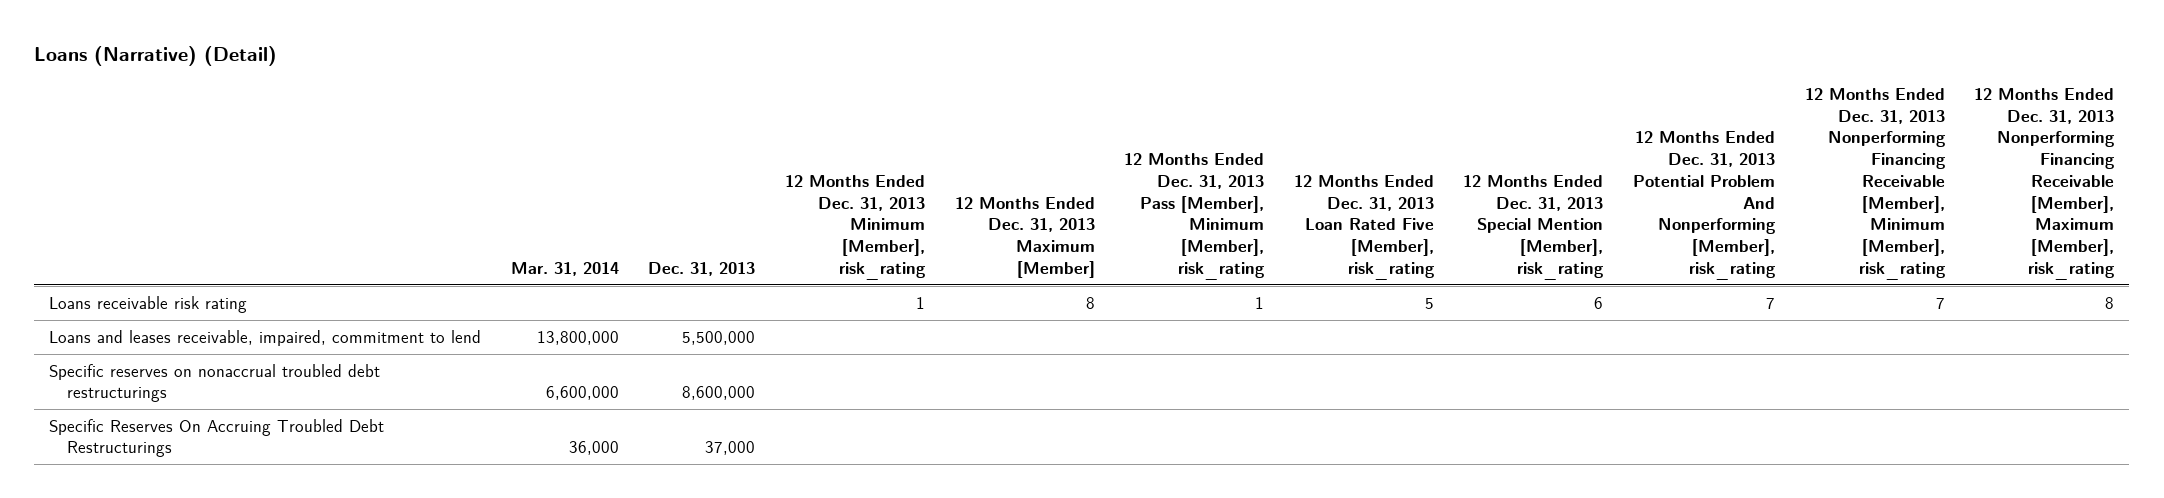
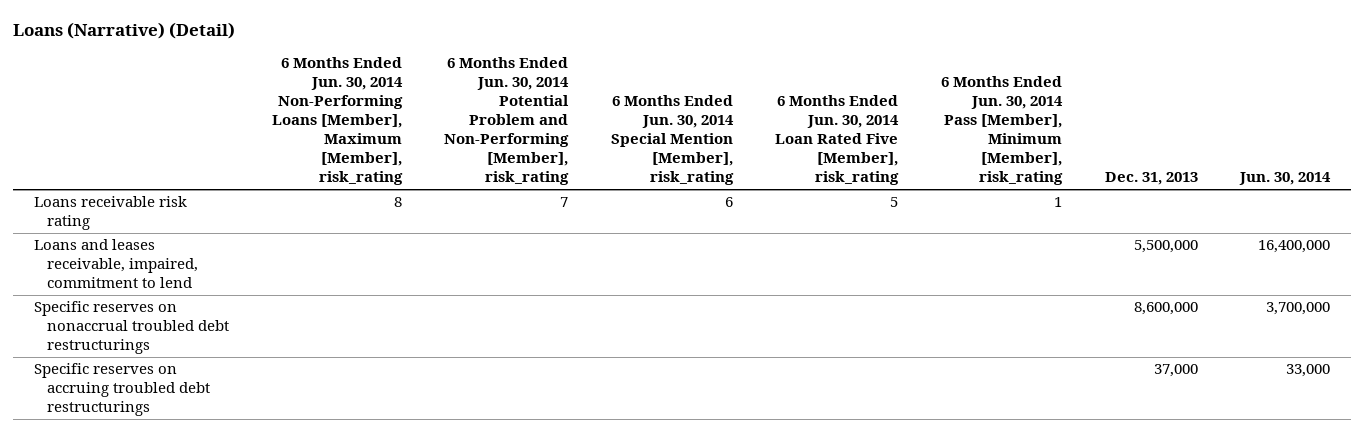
- | Mar. 31, 2014 | Dec. 31, 2013 | 12 Months Ended Dec. 31, 2013 Minimum [Member], risk_rating | 12 Months Ended Dec. 31, 2013 Maximum [Member] | 12 Months Ended Dec. 31, 2013 Pass [Member], Minimum [Member], risk_rating | 12 Months Ended Dec. 31, 2013 Loan Rated Five [Member], risk_rating | 12 Months Ended Dec. 31, 2013 Special Mention [Member], risk_rating | 12 Months Ended Dec. 31, 2013 Potential Problem And Nonperforming [Member], risk_rating | 12 Months Ended Dec. 31, 2013 Nonperforming Financing Receivable [Member], Minimum [Member], risk_rating | 12 Months Ended Dec. 31, 2013 Nonperforming Financing Receivable [Member], Maximum [Member], risk_rating
+ | 6 Months Ended Jun. 30, 2014 Non-Performing Loans [Member], Maximum [Member], risk_rating | 6 Months Ended Jun. 30, 2014 Potential Problem and Non-Performing [Member], risk_rating | 6 Months Ended Jun. 30, 2014 Special Mention [Member], risk_rating | 6 Months Ended Jun. 30, 2014 Loan Rated Five [Member], risk_rating | 6 Months Ended Jun. 30, 2014 Pass [Member], Minimum [Member], risk_rating | Dec. 31, 2013 | Jun. 30, 2014
- Specific Reserves On Accruing Troubled Debt Restructurings | 36,000 | 37,000 | | | | | | | |
+ Specific reserves on accruing troubled debt restructurings | | | | | | 37,000 | 33,000

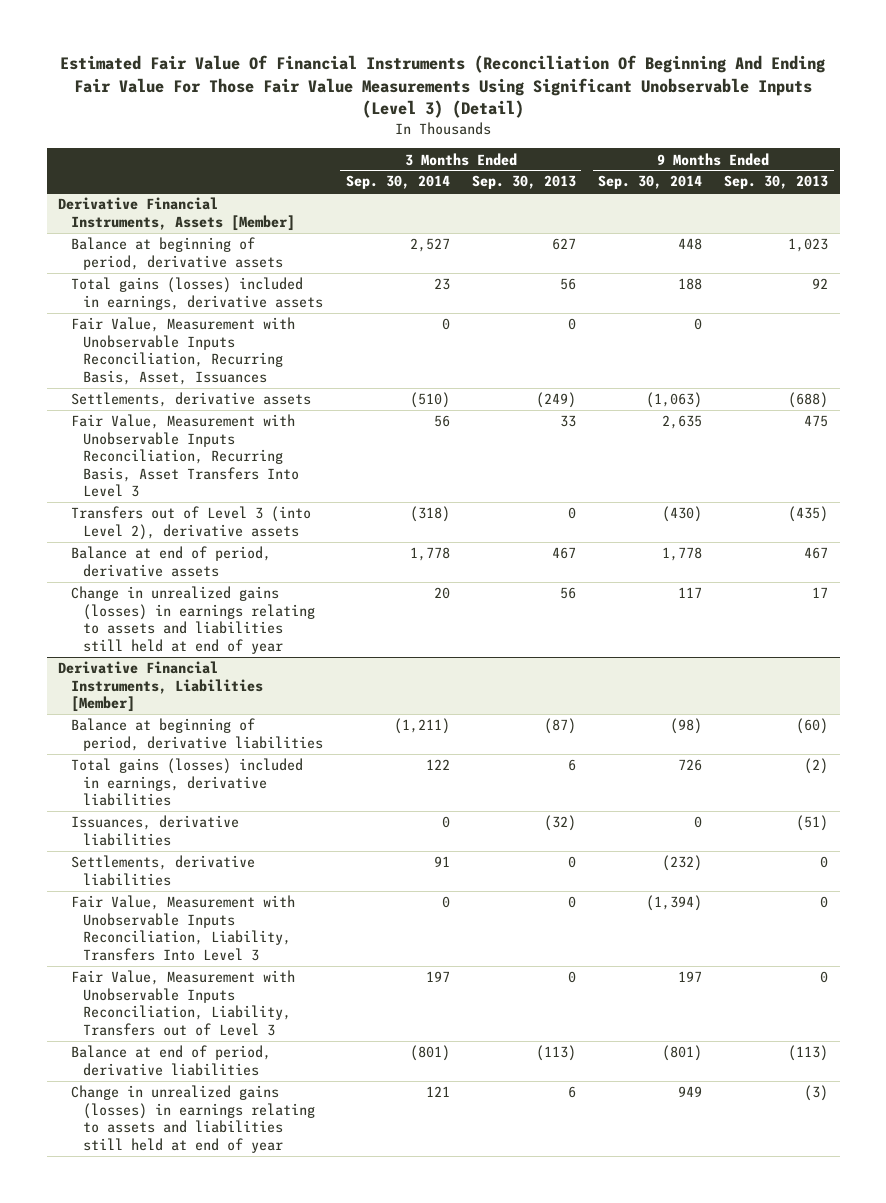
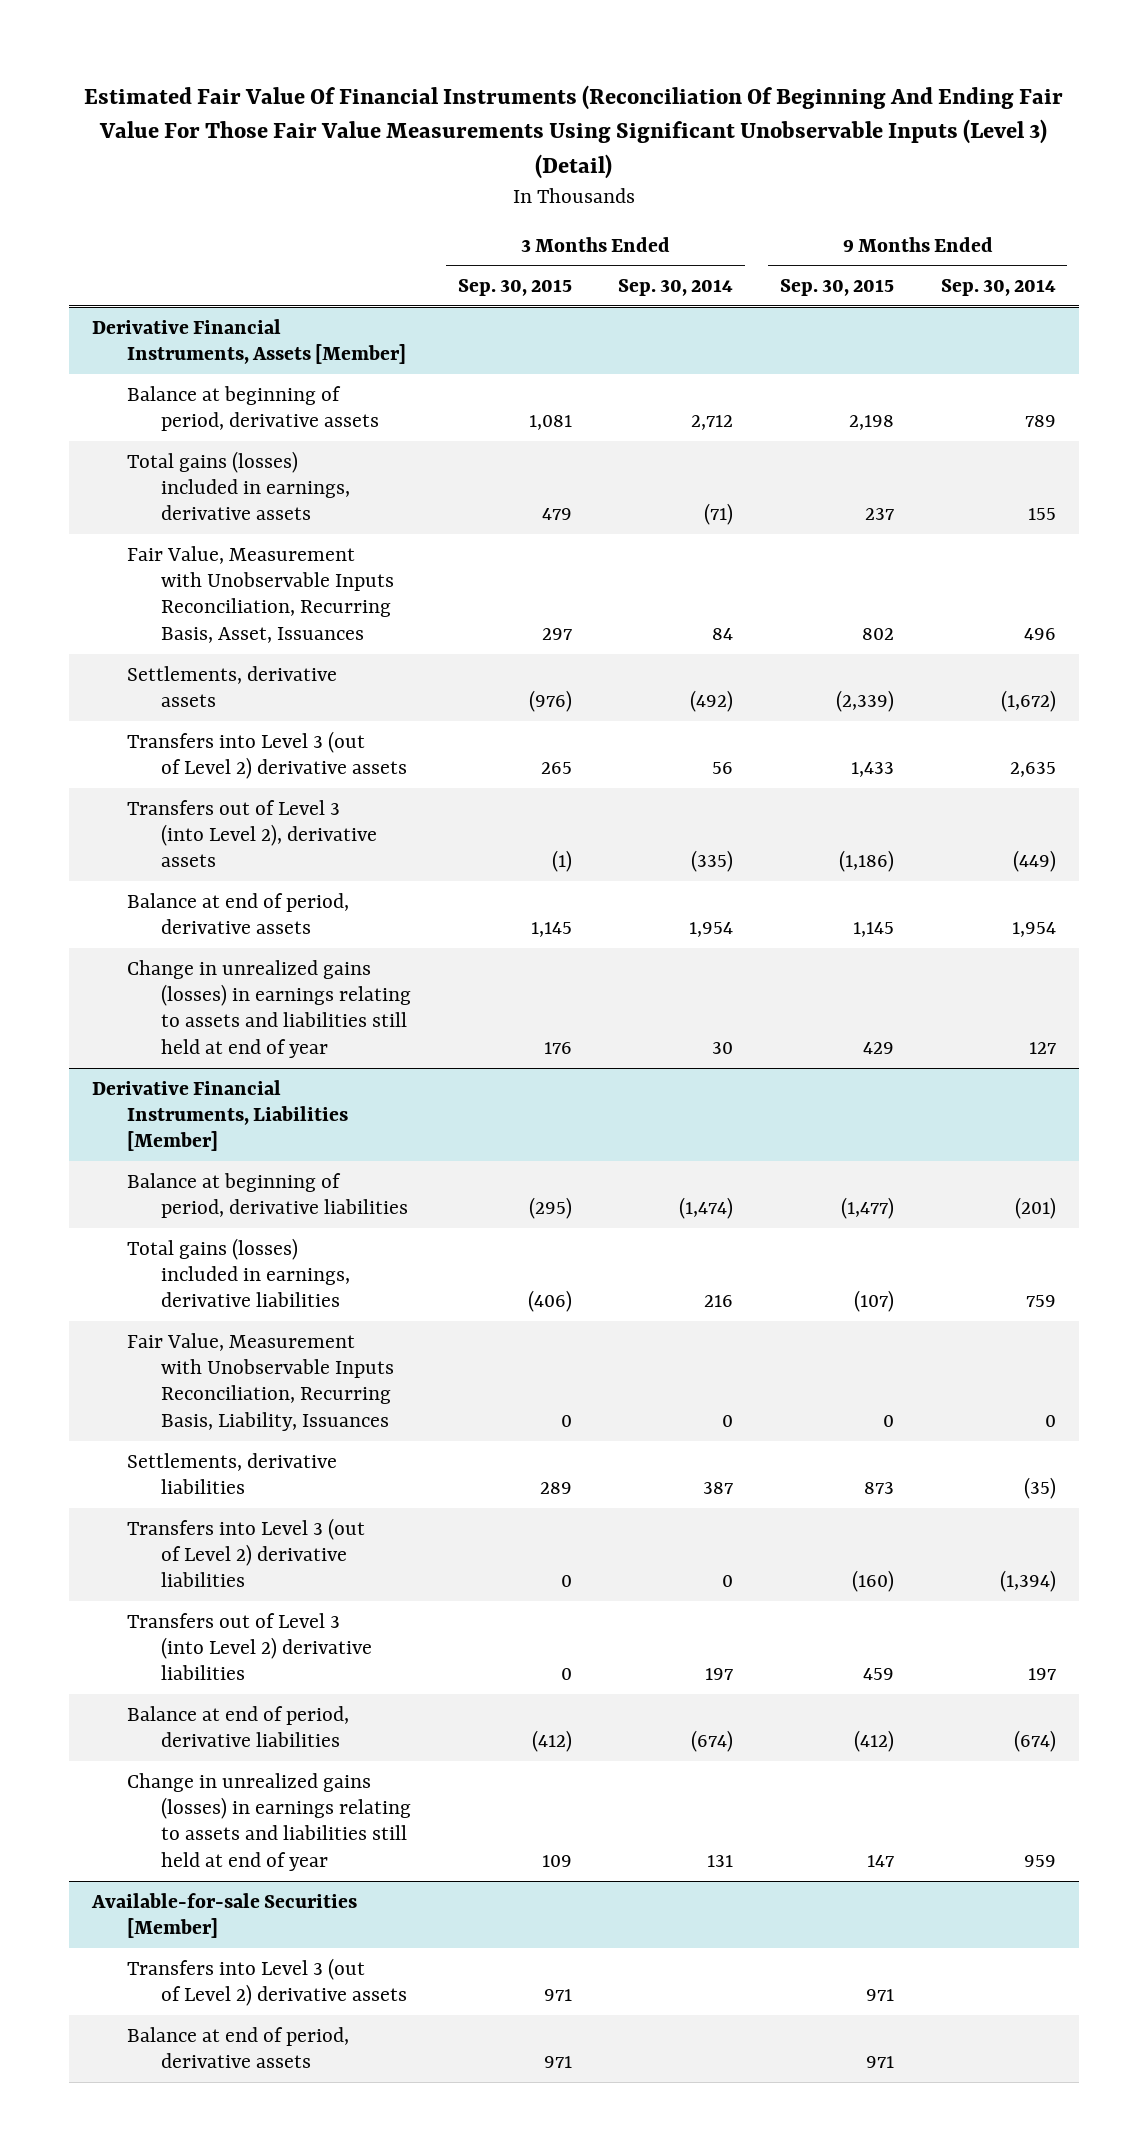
- | 3 Months Ended Sep. 30, 2014 | 3 Months Ended Sep. 30, 2013 | 9 Months Ended Sep. 30, 2014 | 9 Months Ended Sep. 30, 2013
+ | 3 Months Ended Sep. 30, 2015 | 3 Months Ended Sep. 30, 2014 | 9 Months Ended Sep. 30, 2015 | 9 Months Ended Sep. 30, 2014
@ Derivative Financial Instruments, Assets [Member]
- Balance at beginning of period, derivative assets | 2,527 | 627 | 448 | 1,023
- Total gains (losses) included in earnings, derivative assets | 23 | 56 | 188 | 92
- Fair Value, Measurement with Unobservable Inputs Reconciliation, Recurring Basis, Asset, Issuances | 0 | 0 | 0 |
- Settlements, derivative assets | (510) | (249) | (1,063) | (688)
- Fair Value, Measurement with Unobservable Inputs Reconciliation, Recurring Basis, Asset Transfers Into Level 3 | 56 | 33 | 2,635 | 475
- Transfers out of Level 3 (into Level 2), derivative assets | (318) | 0 | (430) | (435)
- Balance at end of period, derivative assets | 1,778 | 467 | 1,778 | 467
- Change in unrealized gains (losses) in earnings relating to assets and liabilities still held at end of year | 20 | 56 | 117 | 17
+ Balance at beginning of period, derivative assets | 1,081 | 2,712 | 2,198 | 789
+ Total gains (losses) included in earnings, derivative assets | 479 | (71) | 237 | 155
+ Fair Value, Measurement with Unobservable Inputs Reconciliation, Recurring Basis, Asset, Issuances | 297 | 84 | 802 | 496
+ Settlements, derivative assets | (976) | (492) | (2,339) | (1,672)
+ Transfers into Level 3 (out of Level 2) derivative assets | 265 | 56 | 1,433 | 2,635
+ Transfers out of Level 3 (into Level 2), derivative assets | (1) | (335) | (1,186) | (449)
+ Balance at end of period, derivative assets | 1,145 | 1,954 | 1,145 | 1,954
+ Change in unrealized gains (losses) in earnings relating to assets and liabilities still held at end of year | 176 | 30 | 429 | 127
@ Derivative Financial Instruments, Liabilities [Member]
- Balance at beginning of period, derivative liabilities | (1,211) | (87) | (98) | (60)
- Total gains (losses) included in earnings, derivative liabilities | 122 | 6 | 726 | (2)
- Issuances, derivative liabilities | 0 | (32) | 0 | (51)
- Settlements, derivative liabilities | 91 | 0 | (232) | 0
- Fair Value, Measurement with Unobservable Inputs Reconciliation, Liability, Transfers Into Level 3 | 0 | 0 | (1,394) | 0
- Fair Value, Measurement with Unobservable Inputs Reconciliation, Liability, Transfers out of Level 3 | 197 | 0 | 197 | 0
- Balance at end of period, derivative liabilities | (801) | (113) | (801) | (113)
- Change in unrealized gains (losses) in earnings relating to assets and liabilities still held at end of year | 121 | 6 | 949 | (3)
+ Balance at beginning of period, derivative liabilities | (295) | (1,474) | (1,477) | (201)
+ Total gains (losses) included in earnings, derivative liabilities | (406) | 216 | (107) | 759
+ Fair Value, Measurement with Unobservable Inputs Reconciliation, Recurring Basis, Liability, Issuances | 0 | 0 | 0 | 0
+ Settlements, derivative liabilities | 289 | 387 | 873 | (35)
+ Transfers into Level 3 (out of Level 2) derivative liabilities | 0 | 0 | (160) | (1,394)
+ Transfers out of Level 3 (into Level 2) derivative liabilities | 0 | 197 | 459 | 197
+ Balance at end of period, derivative liabilities | (412) | (674) | (412) | (674)
+ Change in unrealized gains (losses) in earnings relating to assets and liabilities still held at end of year | 109 | 131 | 147 | 959
+ Available-for-sale Securities [Member]
+ Transfers into Level 3 (out of Level 2) derivative assets | 971 | | 971 |
+ Balance at end of period, derivative assets | 971 | | 971 |

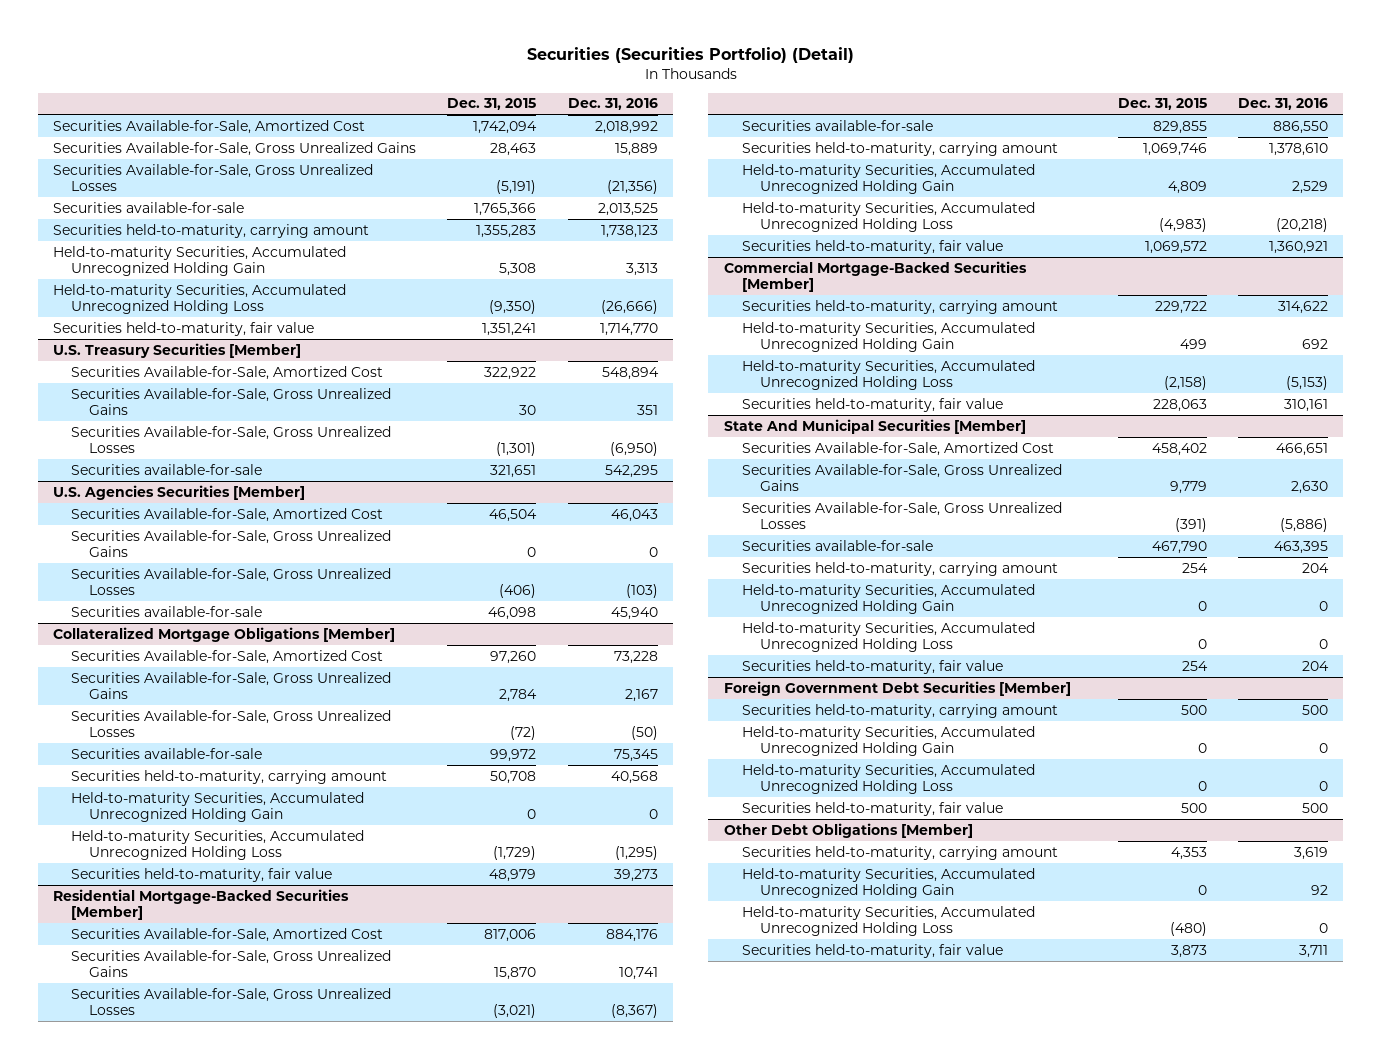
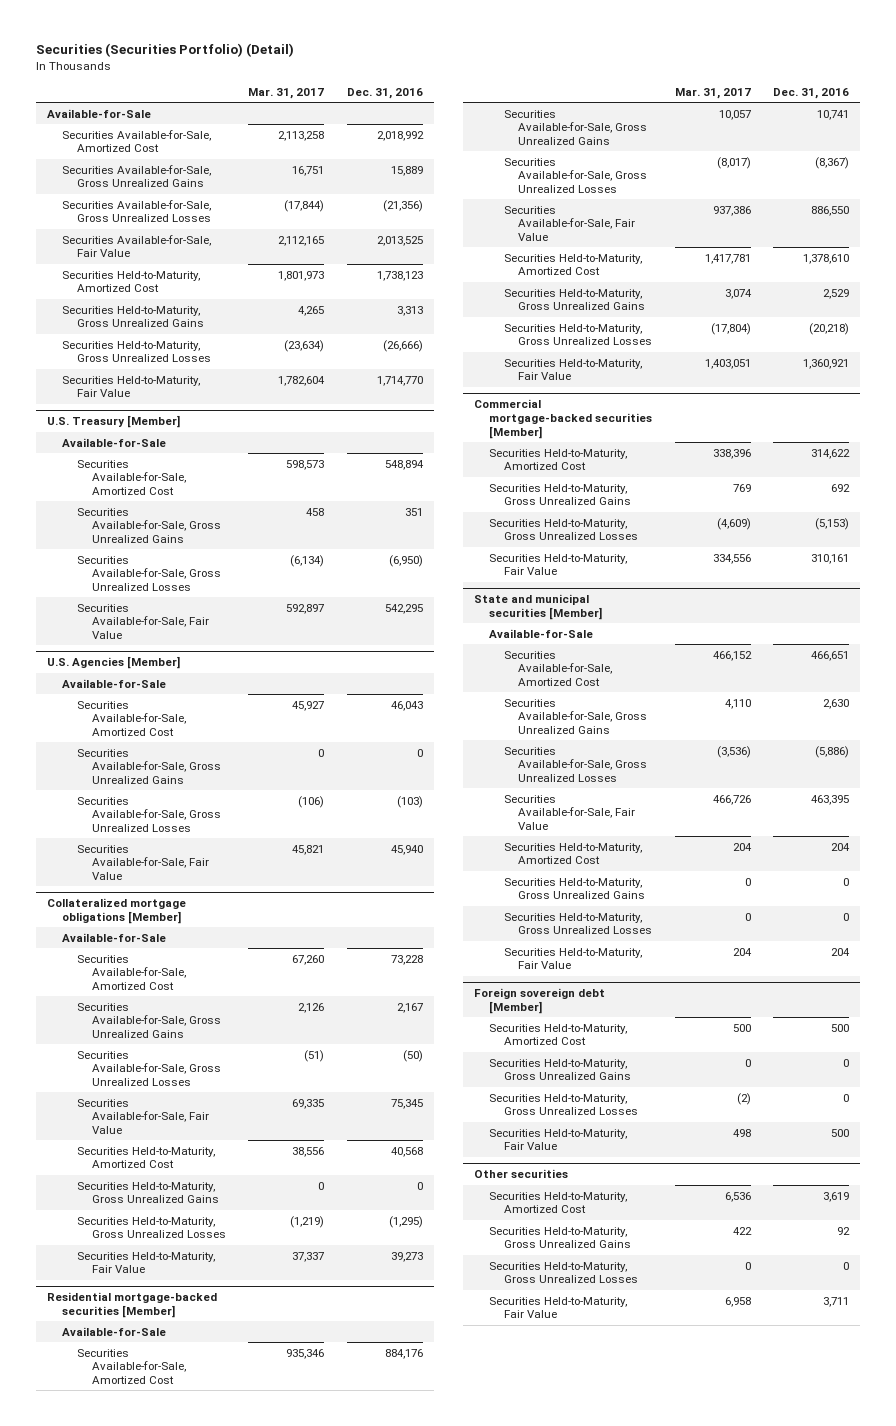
- | Dec. 31, 2015 | Dec. 31, 2016
+ | Mar. 31, 2017 | Dec. 31, 2016
+ Available-for-Sale
- Securities available-for-sale | 1,765,366 | 2,013,525
- Securities held-to-maturity, carrying amount | 1,355,283 | 1,738,123
- Held-to-maturity Securities, Accumulated Unrecognized Holding Gain | 5,308 | 3,313
- Held-to-maturity Securities, Accumulated Unrecognized Holding Loss | (9,350) | (26,666)
- Securities held-to-maturity, fair value | 1,351,241 | 1,714,770
- U.S. Treasury Securities [Member]
+ Securities Available-for-Sale, Fair Value | 2,112,165 | 2,013,525
+ Securities Held-to-Maturity, Amortized Cost | 1,801,973 | 1,738,123
+ Securities Held-to-Maturity, Gross Unrealized Gains | 4,265 | 3,313
+ Securities Held-to-Maturity, Gross Unrealized Losses | (23,634) | (26,666)
+ Securities Held-to-Maturity, Fair Value | 1,782,604 | 1,714,770
+ U.S. Treasury [Member]
+ Available-for-Sale
- Securities available-for-sale | 321,651 | 542,295
- U.S. Agencies Securities [Member]
+ Securities Available-for-Sale, Fair Value | 592,897 | 542,295
+ U.S. Agencies [Member]
+ Available-for-Sale
- Securities available-for-sale | 46,098 | 45,940
- Collateralized Mortgage Obligations [Member]
+ Securities Available-for-Sale, Fair Value | 45,821 | 45,940
+ Collateralized mortgage obligations [Member]
+ Available-for-Sale
- Securities available-for-sale | 99,972 | 75,345
- Securities held-to-maturity, carrying amount | 50,708 | 40,568
- Held-to-maturity Securities, Accumulated Unrecognized Holding Gain | 0 | 0
- Held-to-maturity Securities, Accumulated Unrecognized Holding Loss | (1,729) | (1,295)
- Securities held-to-maturity, fair value | 48,979 | 39,273
- Residential Mortgage-Backed Securities [Member]
+ Securities Available-for-Sale, Fair Value | 69,335 | 75,345
+ Securities Held-to-Maturity, Amortized Cost | 38,556 | 40,568
+ Securities Held-to-Maturity, Gross Unrealized Gains | 0 | 0
+ Securities Held-to-Maturity, Gross Unrealized Losses | (1,219) | (1,295)
+ Securities Held-to-Maturity, Fair Value | 37,337 | 39,273
+ Residential mortgage-backed securities [Member]
+ Available-for-Sale
- Securities available-for-sale | 829,855 | 886,550
- Securities held-to-maturity, carrying amount | 1,069,746 | 1,378,610
- Held-to-maturity Securities, Accumulated Unrecognized Holding Gain | 4,809 | 2,529
- Held-to-maturity Securities, Accumulated Unrecognized Holding Loss | (4,983) | (20,218)
- Securities held-to-maturity, fair value | 1,069,572 | 1,360,921
- Commercial Mortgage-Backed Securities [Member]
- Securities held-to-maturity, carrying amount | 229,722 | 314,622
- Held-to-maturity Securities, Accumulated Unrecognized Holding Gain | 499 | 692
- Held-to-maturity Securities, Accumulated Unrecognized Holding Loss | (2,158) | (5,153)
- Securities held-to-maturity, fair value | 228,063 | 310,161
- State And Municipal Securities [Member]
+ Securities Available-for-Sale, Fair Value | 937,386 | 886,550
+ Securities Held-to-Maturity, Amortized Cost | 1,417,781 | 1,378,610
+ Securities Held-to-Maturity, Gross Unrealized Gains | 3,074 | 2,529
+ Securities Held-to-Maturity, Gross Unrealized Losses | (17,804) | (20,218)
+ Securities Held-to-Maturity, Fair Value | 1,403,051 | 1,360,921
+ Commercial mortgage-backed securities [Member]
+ Securities Held-to-Maturity, Amortized Cost | 338,396 | 314,622
+ Securities Held-to-Maturity, Gross Unrealized Gains | 769 | 692
+ Securities Held-to-Maturity, Gross Unrealized Losses | (4,609) | (5,153)
+ Securities Held-to-Maturity, Fair Value | 334,556 | 310,161
+ State and municipal securities [Member]
+ Available-for-Sale
- Securities available-for-sale | 467,790 | 463,395
- Securities held-to-maturity, carrying amount | 254 | 204
- Held-to-maturity Securities, Accumulated Unrecognized Holding Gain | 0 | 0
- Held-to-maturity Securities, Accumulated Unrecognized Holding Loss | 0 | 0
- Securities held-to-maturity, fair value | 254 | 204
- Foreign Government Debt Securities [Member]
- Securities held-to-maturity, carrying amount | 500 | 500
- Held-to-maturity Securities, Accumulated Unrecognized Holding Gain | 0 | 0
- Held-to-maturity Securities, Accumulated Unrecognized Holding Loss | 0 | 0
- Securities held-to-maturity, fair value | 500 | 500
- Other Debt Obligations [Member]
- Securities held-to-maturity, carrying amount | 4,353 | 3,619
- Held-to-maturity Securities, Accumulated Unrecognized Holding Gain | 0 | 92
- Held-to-maturity Securities, Accumulated Unrecognized Holding Loss | (480) | 0
- Securities held-to-maturity, fair value | 3,873 | 3,711
+ Securities Available-for-Sale, Fair Value | 466,726 | 463,395
+ Securities Held-to-Maturity, Amortized Cost | 204 | 204
+ Securities Held-to-Maturity, Gross Unrealized Gains | 0 | 0
+ Securities Held-to-Maturity, Gross Unrealized Losses | 0 | 0
+ Securities Held-to-Maturity, Fair Value | 204 | 204
+ Foreign sovereign debt [Member]
+ Securities Held-to-Maturity, Amortized Cost | 500 | 500
+ Securities Held-to-Maturity, Gross Unrealized Gains | 0 | 0
+ Securities Held-to-Maturity, Gross Unrealized Losses | (2) | 0
+ Securities Held-to-Maturity, Fair Value | 498 | 500
+ Other securities
+ Securities Held-to-Maturity, Amortized Cost | 6,536 | 3,619
+ Securities Held-to-Maturity, Gross Unrealized Gains | 422 | 92
+ Securities Held-to-Maturity, Gross Unrealized Losses | 0 | 0
+ Securities Held-to-Maturity, Fair Value | 6,958 | 3,711

